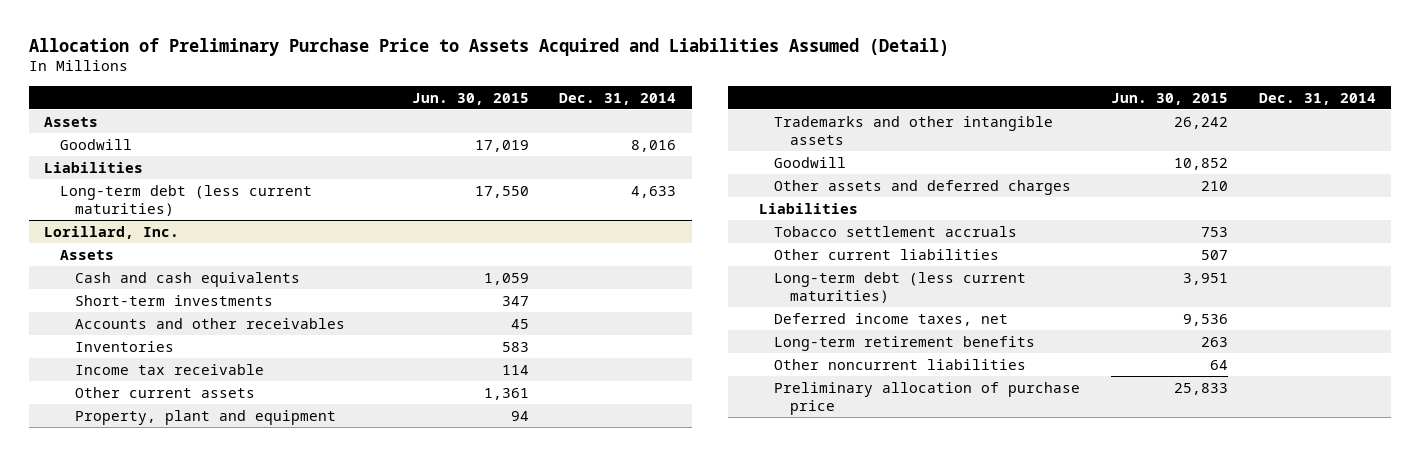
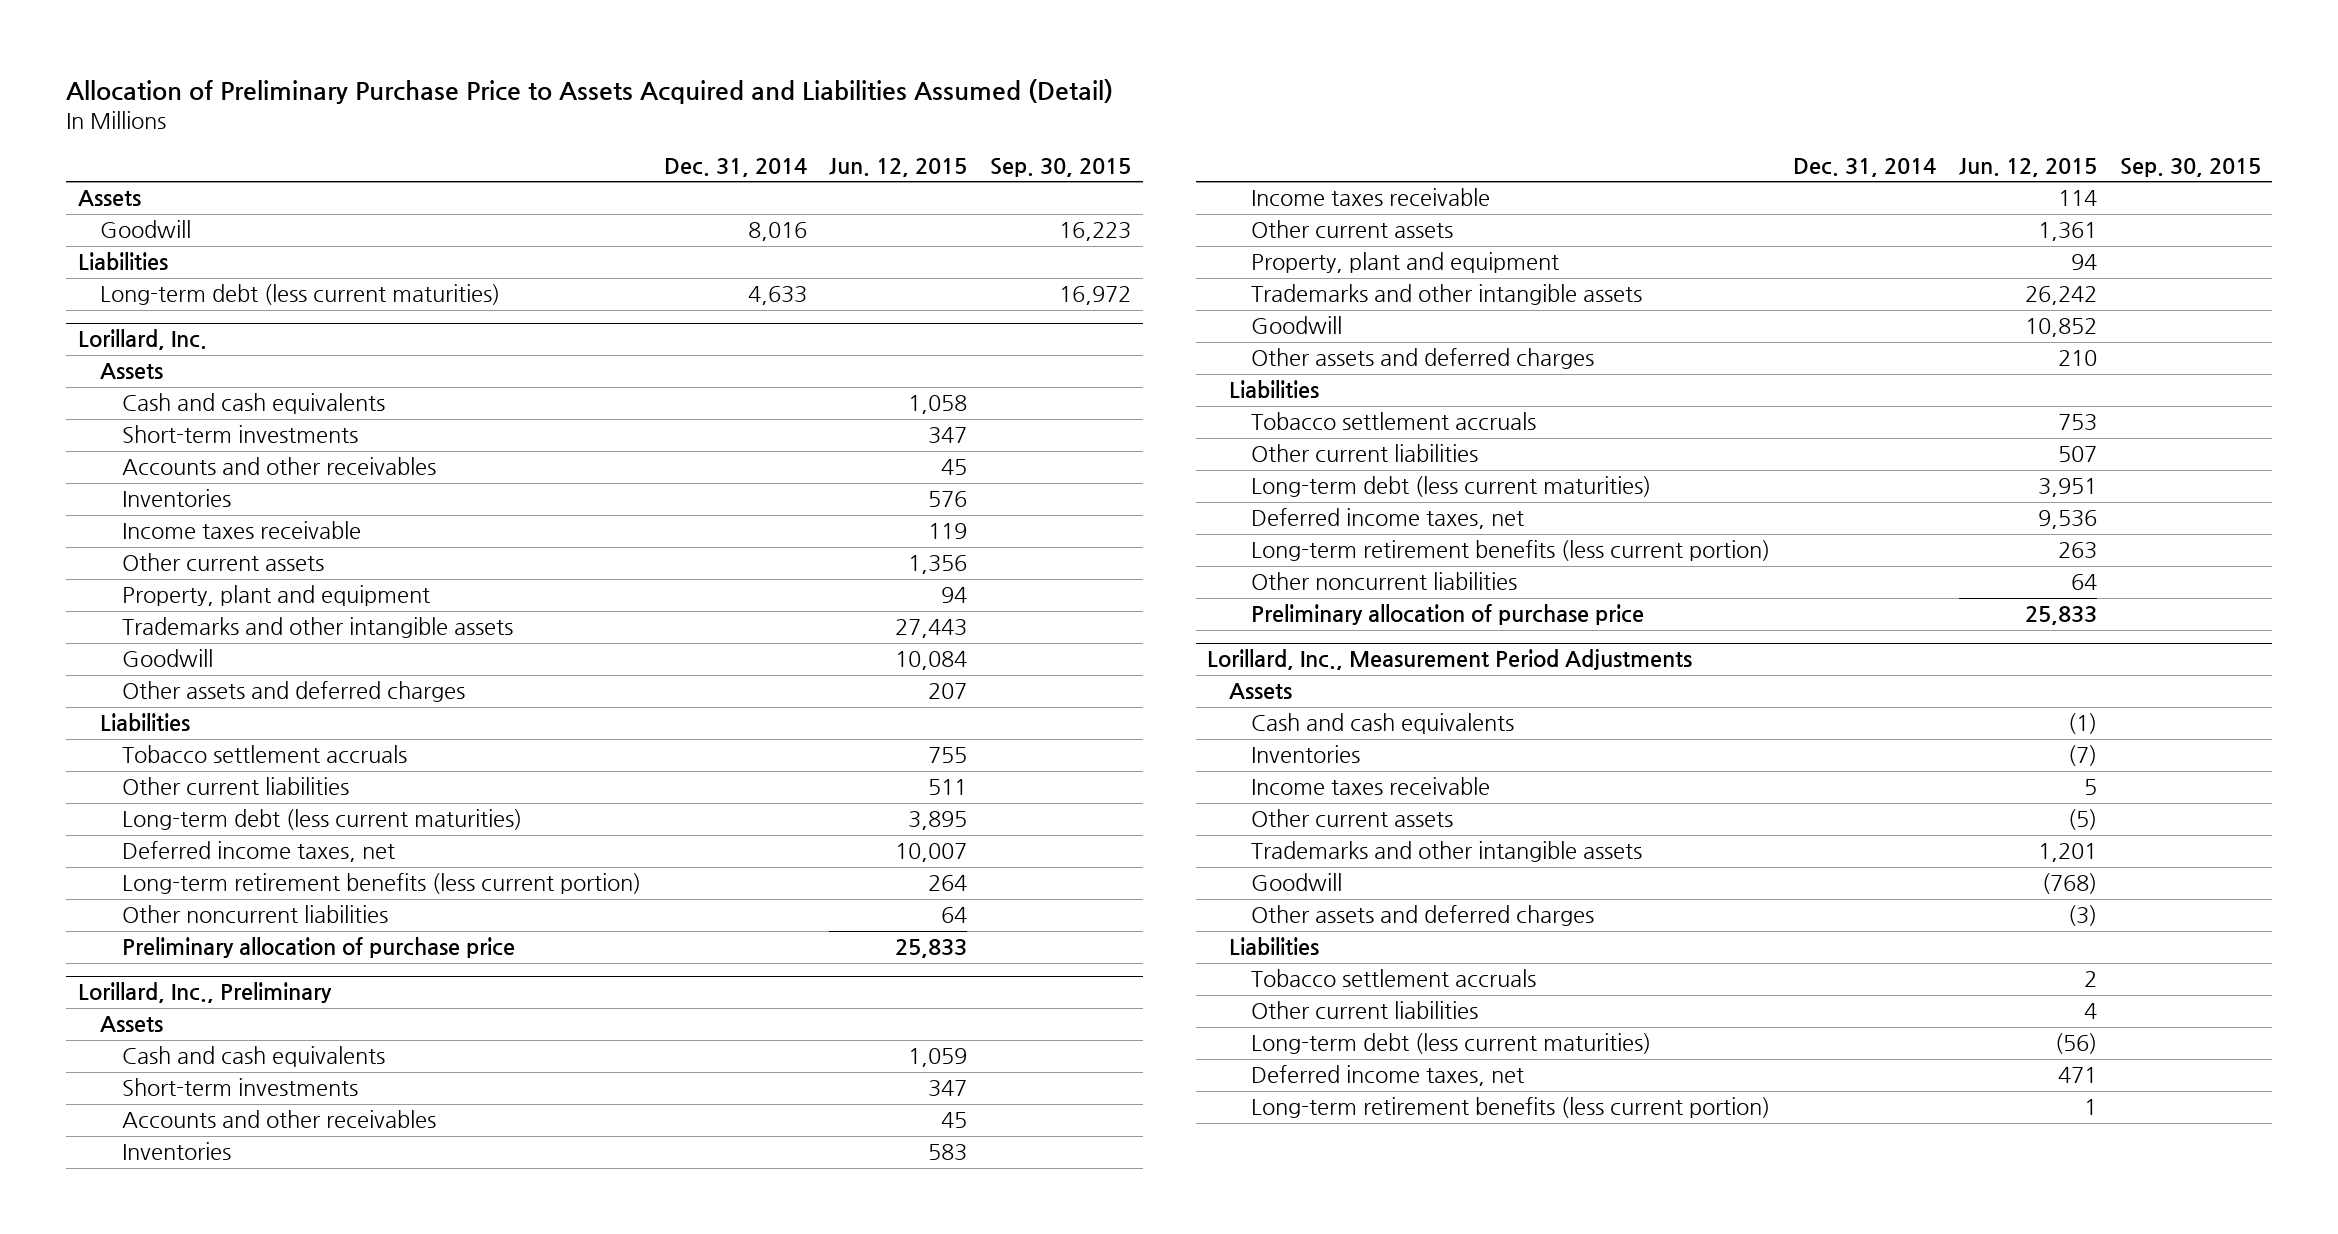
- | Jun. 30, 2015 | Dec. 31, 2014
+ | Dec. 31, 2014 | Jun. 12, 2015 | Sep. 30, 2015
@ Lorillard, Inc.
- Income tax receivable | 114 |
+ Income taxes receivable | | 119 |
- Long-term retirement benefits | 263 |
+ Long-term retirement benefits (less current portion) | | 264 |
+ Lorillard, Inc., Preliminary
+ Assets
+ Cash and cash equivalents | | 1,059 |
+ Short-term investments | | 347 |
+ Accounts and other receivables | | 45 |
+ Inventories | | 583 |
+ Income taxes receivable | | 114 |
+ Other current assets | | 1,361 |
+ Property, plant and equipment | | 94 |
+ Trademarks and other intangible assets | | 26,242 |
+ Goodwill | | 10,852 |
+ Other assets and deferred charges | | 210 |
+ Liabilities
+ Tobacco settlement accruals | | 753 |
+ Other current liabilities | | 507 |
+ Long-term debt (less current maturities) | | 3,951 |
+ Deferred income taxes, net | | 9,536 |
+ Long-term retirement benefits (less current portion) | | 263 |
+ Other noncurrent liabilities | | 64 |
+ Preliminary allocation of purchase price | | 25,833 |
+ Lorillard, Inc., Measurement Period Adjustments
+ Assets
+ Cash and cash equivalents | | (1) |
+ Inventories | | (7) |
+ Income taxes receivable | | 5 |
+ Other current assets | | (5) |
+ Trademarks and other intangible assets | | 1,201 |
+ Goodwill | | (768) |
+ Other assets and deferred charges | | (3) |
+ Liabilities
+ Tobacco settlement accruals | | 2 |
+ Other current liabilities | | 4 |
+ Long-term debt (less current maturities) | | (56) |
+ Deferred income taxes, net | | 471 |
+ Long-term retirement benefits (less current portion) | | 1 |

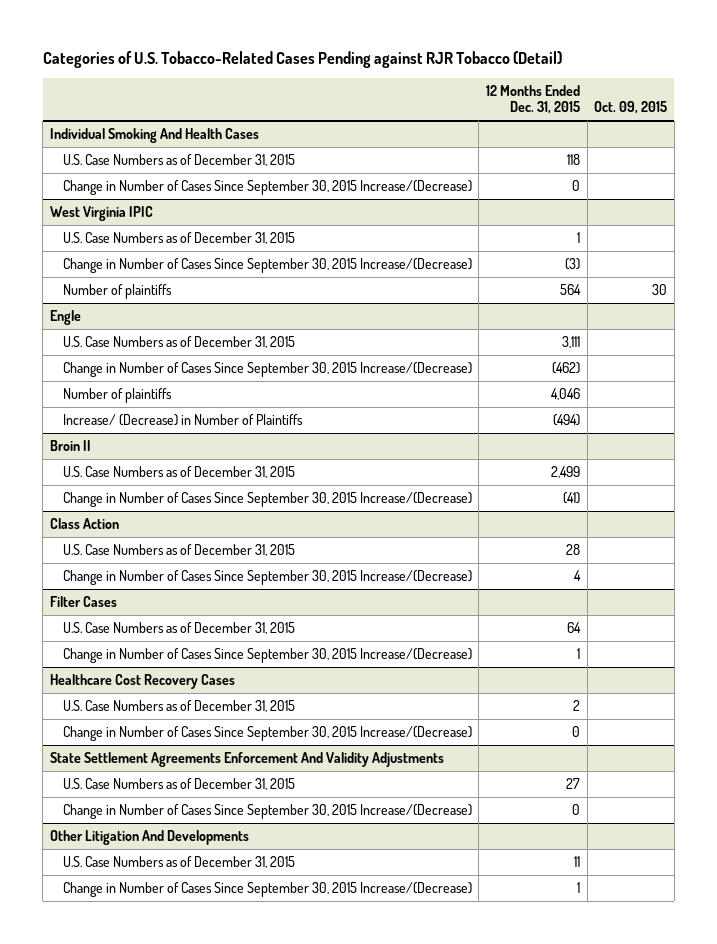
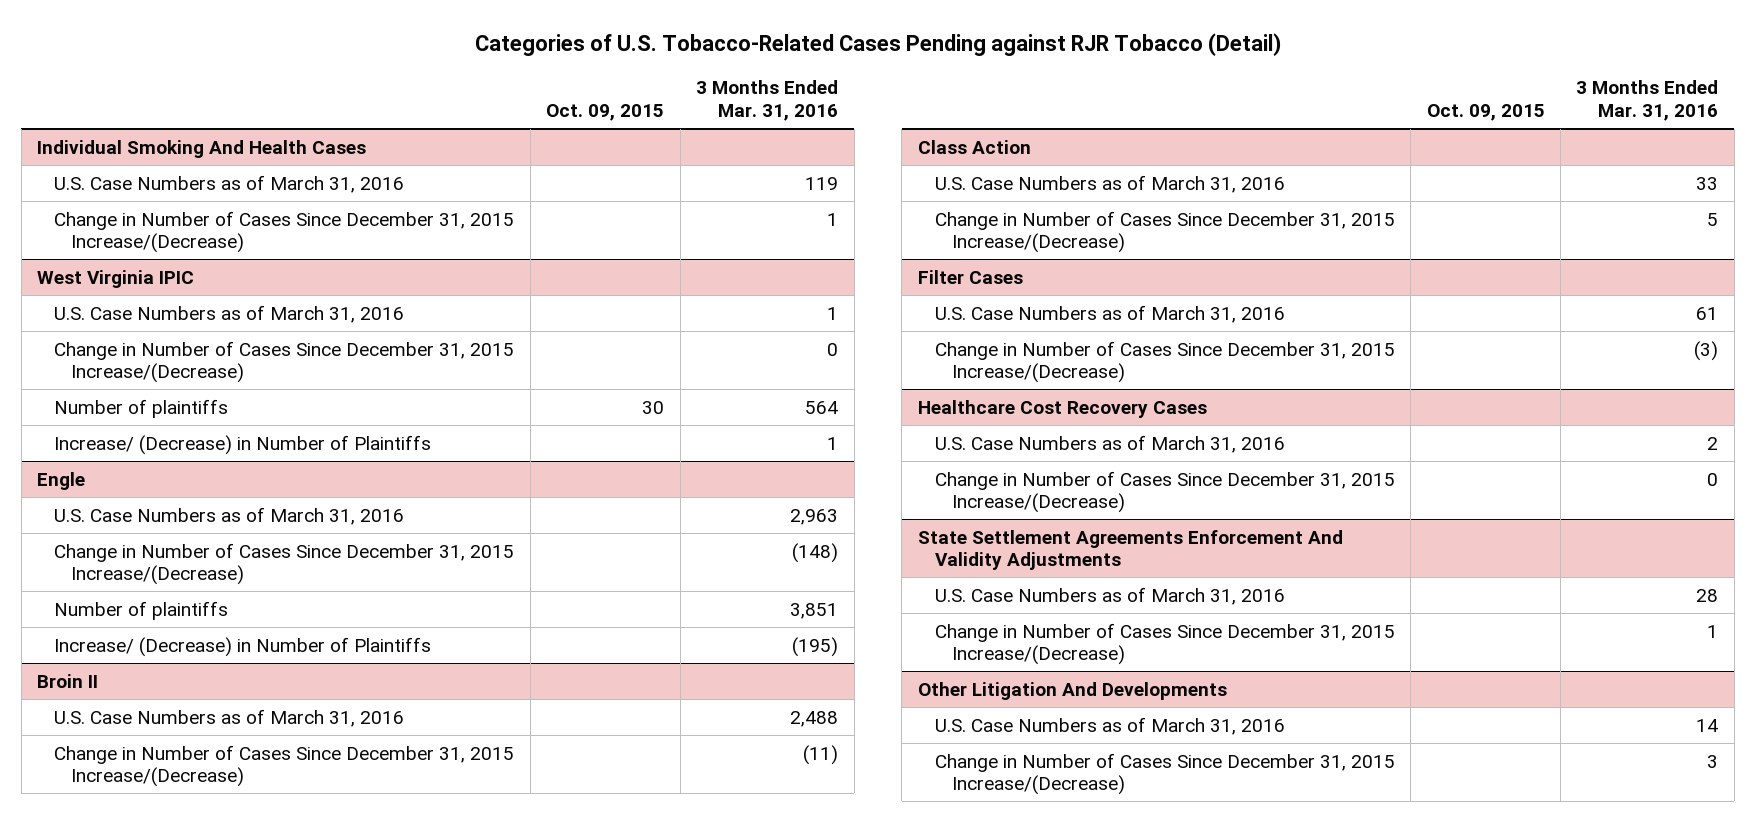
- | 12 Months Ended Dec. 31, 2015 | Oct. 09, 2015
+ | Oct. 09, 2015 | 3 Months Ended Mar. 31, 2016
@ Individual Smoking And Health Cases
- U.S. Case Numbers as of December 31, 2015 | 118 |
- Change in Number of Cases Since September 30, 2015 Increase/(Decrease) | 0 |
+ U.S. Case Numbers as of March 31, 2016 | | 119
+ Change in Number of Cases Since December 31, 2015 Increase/(Decrease) | | 1
@ West Virginia IPIC
- U.S. Case Numbers as of December 31, 2015 | 1 |
- Change in Number of Cases Since September 30, 2015 Increase/(Decrease) | (3) |
+ U.S. Case Numbers as of March 31, 2016 | | 1
+ Change in Number of Cases Since December 31, 2015 Increase/(Decrease) | | 0
+ Increase/ (Decrease) in Number of Plaintiffs | | 1
@ Engle
- U.S. Case Numbers as of December 31, 2015 | 3,111 |
- Change in Number of Cases Since September 30, 2015 Increase/(Decrease) | (462) |
+ U.S. Case Numbers as of March 31, 2016 | | 2,963
+ Change in Number of Cases Since December 31, 2015 Increase/(Decrease) | | (148)
@ Broin II
- U.S. Case Numbers as of December 31, 2015 | 2,499 |
- Change in Number of Cases Since September 30, 2015 Increase/(Decrease) | (41) |
+ U.S. Case Numbers as of March 31, 2016 | | 2,488
+ Change in Number of Cases Since December 31, 2015 Increase/(Decrease) | | (11)
@ Class Action
- U.S. Case Numbers as of December 31, 2015 | 28 |
- Change in Number of Cases Since September 30, 2015 Increase/(Decrease) | 4 |
+ U.S. Case Numbers as of March 31, 2016 | | 33
+ Change in Number of Cases Since December 31, 2015 Increase/(Decrease) | | 5
@ Filter Cases
- U.S. Case Numbers as of December 31, 2015 | 64 |
- Change in Number of Cases Since September 30, 2015 Increase/(Decrease) | 1 |
+ U.S. Case Numbers as of March 31, 2016 | | 61
+ Change in Number of Cases Since December 31, 2015 Increase/(Decrease) | | (3)
@ Healthcare Cost Recovery Cases
- U.S. Case Numbers as of December 31, 2015 | 2 |
- Change in Number of Cases Since September 30, 2015 Increase/(Decrease) | 0 |
+ U.S. Case Numbers as of March 31, 2016 | | 2
+ Change in Number of Cases Since December 31, 2015 Increase/(Decrease) | | 0
@ State Settlement Agreements Enforcement And Validity Adjustments
- U.S. Case Numbers as of December 31, 2015 | 27 |
- Change in Number of Cases Since September 30, 2015 Increase/(Decrease) | 0 |
+ U.S. Case Numbers as of March 31, 2016 | | 28
+ Change in Number of Cases Since December 31, 2015 Increase/(Decrease) | | 1
@ Other Litigation And Developments
- U.S. Case Numbers as of December 31, 2015 | 11 |
- Change in Number of Cases Since September 30, 2015 Increase/(Decrease) | 1 |
+ U.S. Case Numbers as of March 31, 2016 | | 14
+ Change in Number of Cases Since December 31, 2015 Increase/(Decrease) | | 3

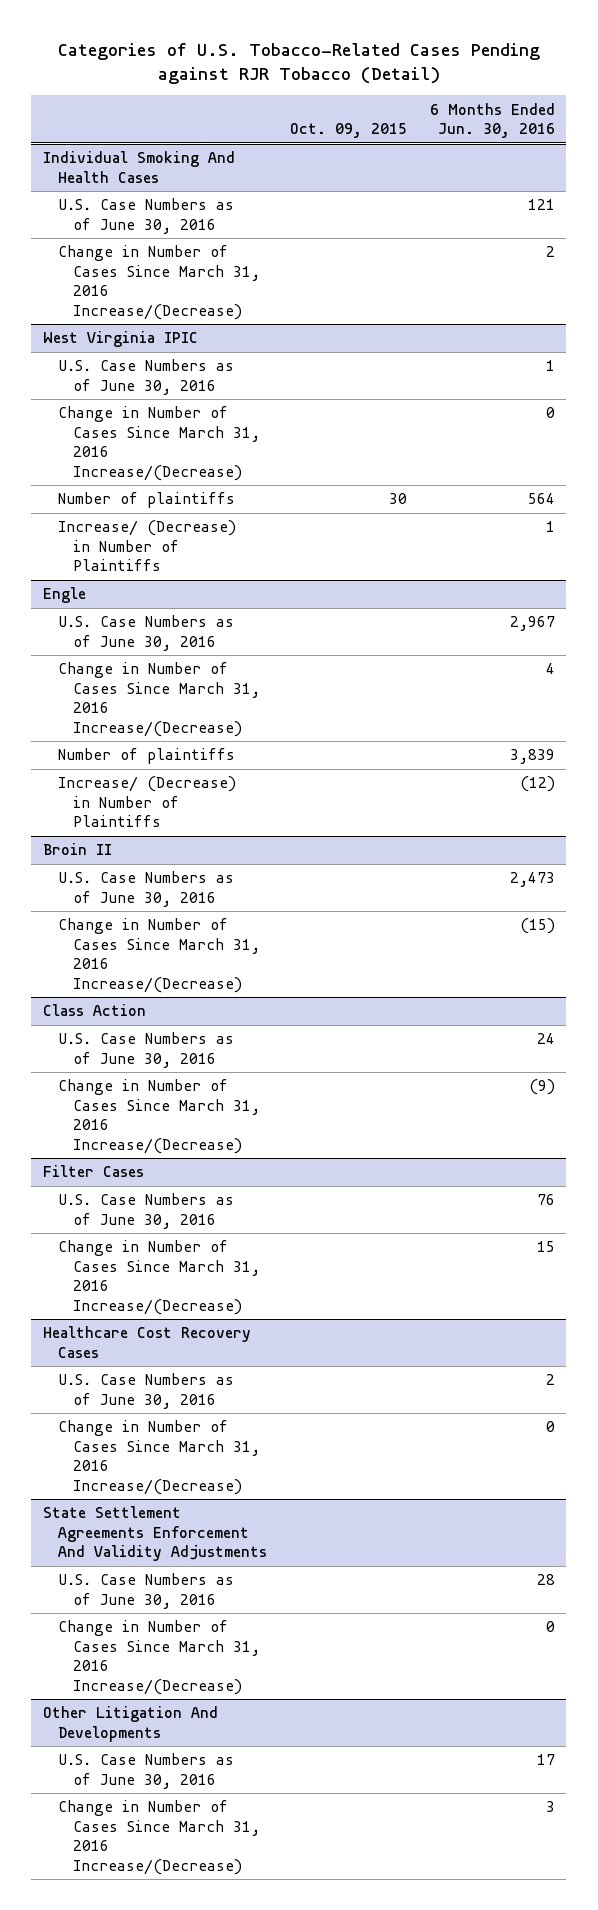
- | Oct. 09, 2015 | 3 Months Ended Mar. 31, 2016
+ | Oct. 09, 2015 | 6 Months Ended Jun. 30, 2016
@ Individual Smoking And Health Cases
- U.S. Case Numbers as of March 31, 2016 | | 119
- Change in Number of Cases Since December 31, 2015 Increase/(Decrease) | | 1
+ U.S. Case Numbers as of June 30, 2016 | | 121
+ Change in Number of Cases Since March 31, 2016 Increase/(Decrease) | | 2
@ West Virginia IPIC
- U.S. Case Numbers as of March 31, 2016 | | 1
- Change in Number of Cases Since December 31, 2015 Increase/(Decrease) | | 0
+ U.S. Case Numbers as of June 30, 2016 | | 1
+ Change in Number of Cases Since March 31, 2016 Increase/(Decrease) | | 0
@ Engle
- U.S. Case Numbers as of March 31, 2016 | | 2,963
- Change in Number of Cases Since December 31, 2015 Increase/(Decrease) | | (148)
+ U.S. Case Numbers as of June 30, 2016 | | 2,967
+ Change in Number of Cases Since March 31, 2016 Increase/(Decrease) | | 4
@ Broin II
- U.S. Case Numbers as of March 31, 2016 | | 2,488
- Change in Number of Cases Since December 31, 2015 Increase/(Decrease) | | (11)
+ U.S. Case Numbers as of June 30, 2016 | | 2,473
+ Change in Number of Cases Since March 31, 2016 Increase/(Decrease) | | (15)
@ Class Action
- U.S. Case Numbers as of March 31, 2016 | | 33
- Change in Number of Cases Since December 31, 2015 Increase/(Decrease) | | 5
+ U.S. Case Numbers as of June 30, 2016 | | 24
+ Change in Number of Cases Since March 31, 2016 Increase/(Decrease) | | (9)
@ Filter Cases
- U.S. Case Numbers as of March 31, 2016 | | 61
- Change in Number of Cases Since December 31, 2015 Increase/(Decrease) | | (3)
+ U.S. Case Numbers as of June 30, 2016 | | 76
+ Change in Number of Cases Since March 31, 2016 Increase/(Decrease) | | 15
@ Healthcare Cost Recovery Cases
- U.S. Case Numbers as of March 31, 2016 | | 2
- Change in Number of Cases Since December 31, 2015 Increase/(Decrease) | | 0
+ U.S. Case Numbers as of June 30, 2016 | | 2
+ Change in Number of Cases Since March 31, 2016 Increase/(Decrease) | | 0
@ State Settlement Agreements Enforcement And Validity Adjustments
- U.S. Case Numbers as of March 31, 2016 | | 28
- Change in Number of Cases Since December 31, 2015 Increase/(Decrease) | | 1
+ U.S. Case Numbers as of June 30, 2016 | | 28
+ Change in Number of Cases Since March 31, 2016 Increase/(Decrease) | | 0
@ Other Litigation And Developments
- U.S. Case Numbers as of March 31, 2016 | | 14
- Change in Number of Cases Since December 31, 2015 Increase/(Decrease) | | 3
+ U.S. Case Numbers as of June 30, 2016 | | 17
+ Change in Number of Cases Since March 31, 2016 Increase/(Decrease) | | 3

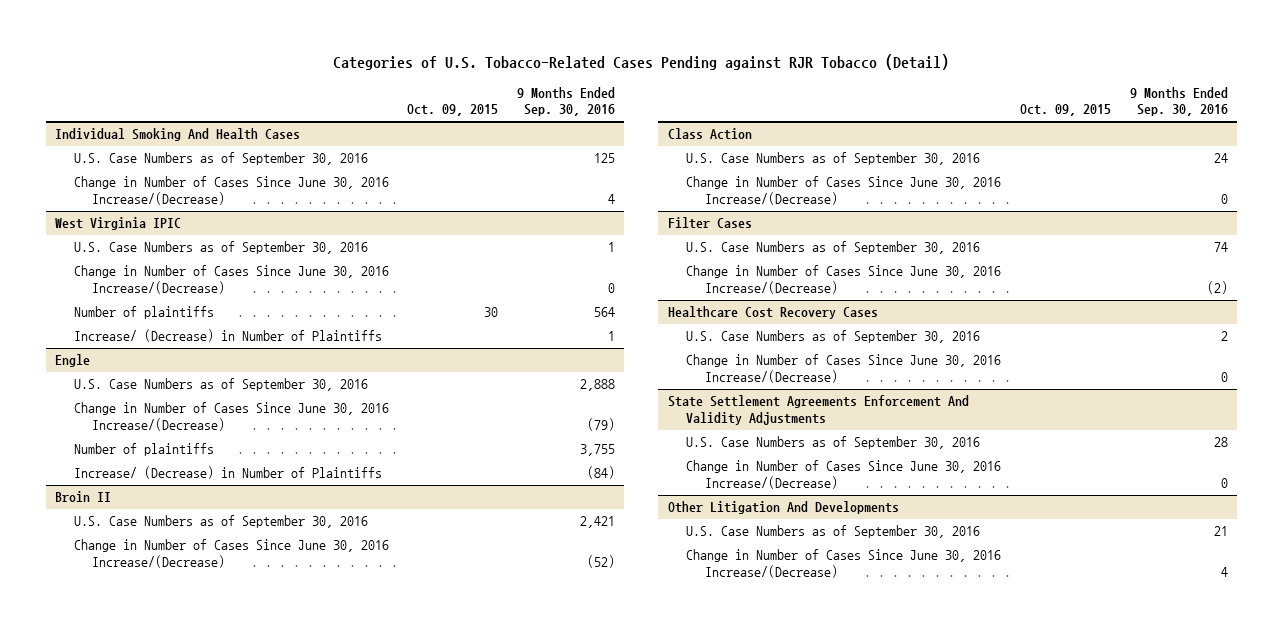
- | Oct. 09, 2015 | 6 Months Ended Jun. 30, 2016
+ | Oct. 09, 2015 | 9 Months Ended Sep. 30, 2016
@ Individual Smoking And Health Cases
- U.S. Case Numbers as of June 30, 2016 | | 121
- Change in Number of Cases Since March 31, 2016 Increase/(Decrease) | | 2
+ U.S. Case Numbers as of September 30, 2016 | | 125
+ Change in Number of Cases Since June 30, 2016 Increase/(Decrease) | | 4
@ West Virginia IPIC
- U.S. Case Numbers as of June 30, 2016 | | 1
- Change in Number of Cases Since March 31, 2016 Increase/(Decrease) | | 0
+ U.S. Case Numbers as of September 30, 2016 | | 1
+ Change in Number of Cases Since June 30, 2016 Increase/(Decrease) | | 0
@ Engle
- U.S. Case Numbers as of June 30, 2016 | | 2,967
- Change in Number of Cases Since March 31, 2016 Increase/(Decrease) | | 4
+ U.S. Case Numbers as of September 30, 2016 | | 2,888
+ Change in Number of Cases Since June 30, 2016 Increase/(Decrease) | | (79)
@ Broin II
- U.S. Case Numbers as of June 30, 2016 | | 2,473
- Change in Number of Cases Since March 31, 2016 Increase/(Decrease) | | (15)
+ U.S. Case Numbers as of September 30, 2016 | | 2,421
+ Change in Number of Cases Since June 30, 2016 Increase/(Decrease) | | (52)
@ Class Action
- U.S. Case Numbers as of June 30, 2016 | | 24
- Change in Number of Cases Since March 31, 2016 Increase/(Decrease) | | (9)
+ U.S. Case Numbers as of September 30, 2016 | | 24
+ Change in Number of Cases Since June 30, 2016 Increase/(Decrease) | | 0
@ Filter Cases
- U.S. Case Numbers as of June 30, 2016 | | 76
- Change in Number of Cases Since March 31, 2016 Increase/(Decrease) | | 15
+ U.S. Case Numbers as of September 30, 2016 | | 74
+ Change in Number of Cases Since June 30, 2016 Increase/(Decrease) | | (2)
@ Healthcare Cost Recovery Cases
- U.S. Case Numbers as of June 30, 2016 | | 2
- Change in Number of Cases Since March 31, 2016 Increase/(Decrease) | | 0
+ U.S. Case Numbers as of September 30, 2016 | | 2
+ Change in Number of Cases Since June 30, 2016 Increase/(Decrease) | | 0
@ State Settlement Agreements Enforcement And Validity Adjustments
- U.S. Case Numbers as of June 30, 2016 | | 28
- Change in Number of Cases Since March 31, 2016 Increase/(Decrease) | | 0
+ U.S. Case Numbers as of September 30, 2016 | | 28
+ Change in Number of Cases Since June 30, 2016 Increase/(Decrease) | | 0
@ Other Litigation And Developments
- U.S. Case Numbers as of June 30, 2016 | | 17
- Change in Number of Cases Since March 31, 2016 Increase/(Decrease) | | 3
+ U.S. Case Numbers as of September 30, 2016 | | 21
+ Change in Number of Cases Since June 30, 2016 Increase/(Decrease) | | 4

